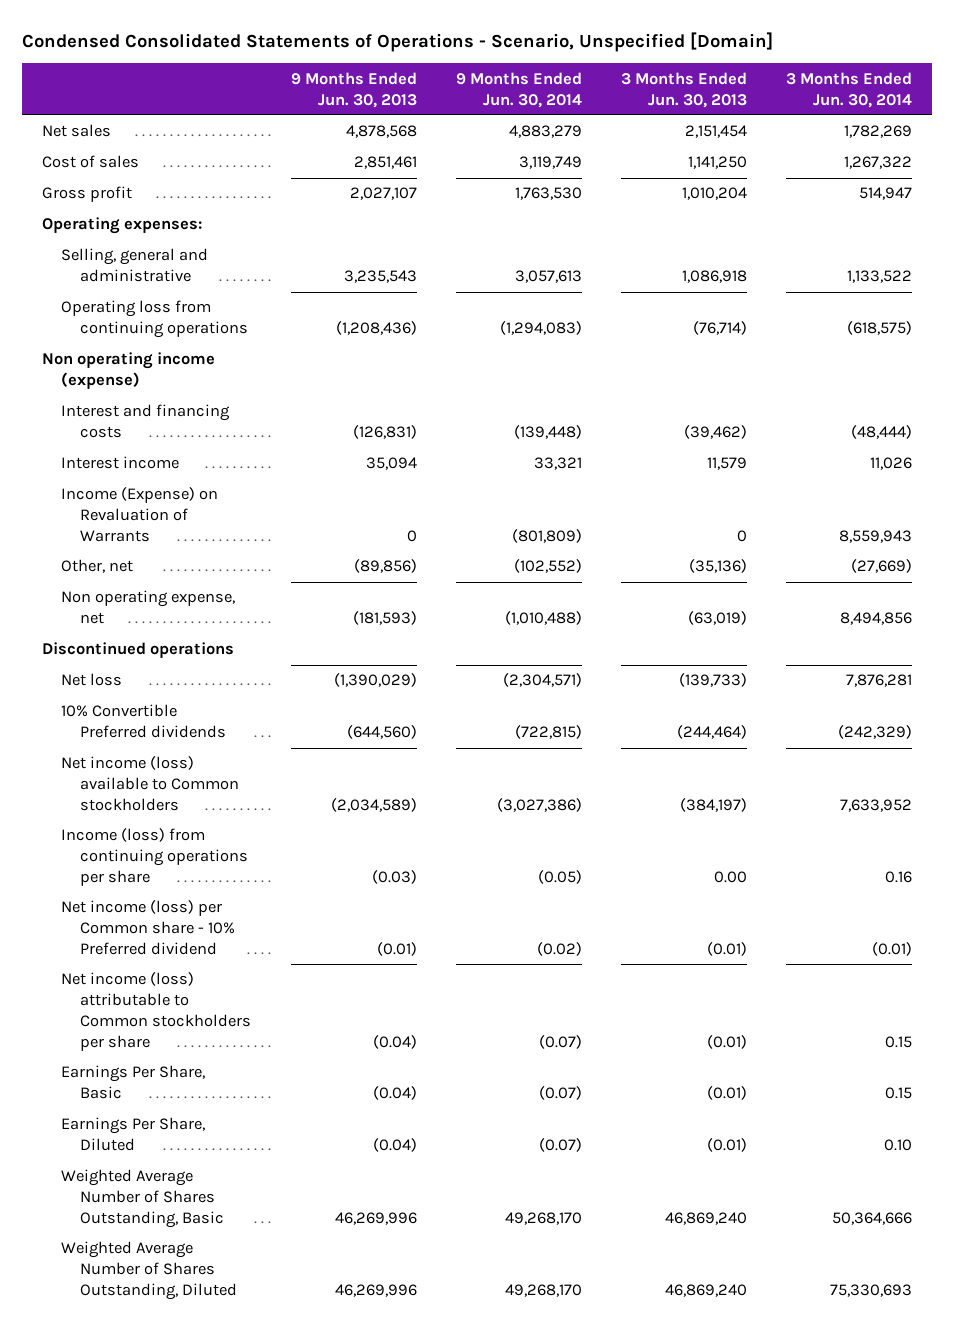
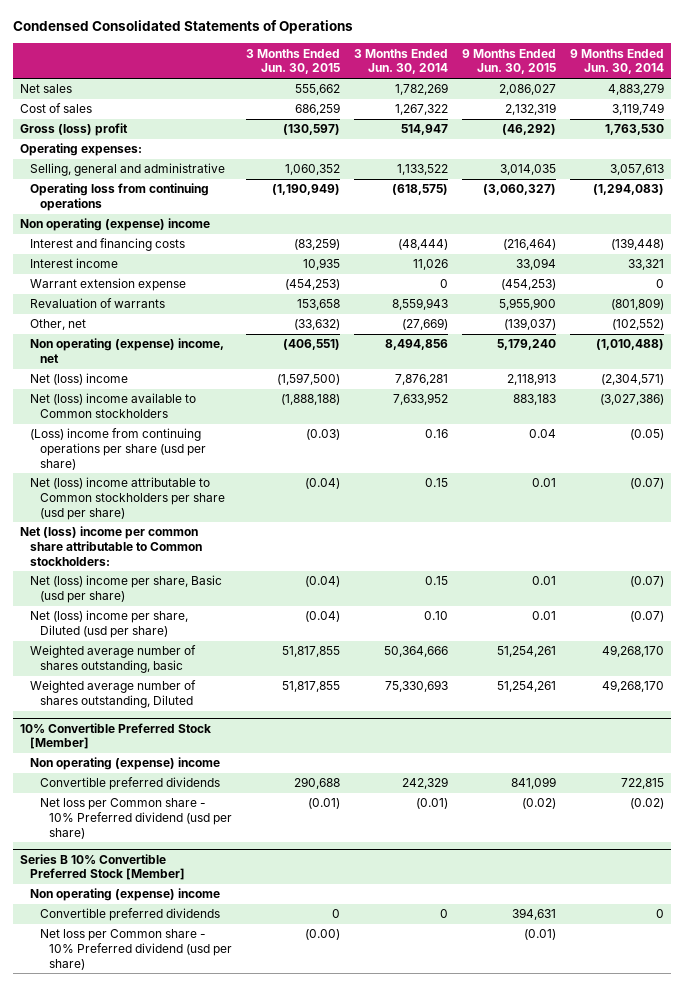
- Condensed Consolidated Statements of Operations - Scenario, Unspecified [Domain]
+ Condensed Consolidated Statements of Operations
- | 9 Months Ended Jun. 30, 2013 | 9 Months Ended Jun. 30, 2014 | 3 Months Ended Jun. 30, 2013 | 3 Months Ended Jun. 30, 2014
+ | 3 Months Ended Jun. 30, 2015 | 3 Months Ended Jun. 30, 2014 | 9 Months Ended Jun. 30, 2015 | 9 Months Ended Jun. 30, 2014
- Gross profit | 2,027,107 | 1,763,530 | 1,010,204 | 514,947
+ Gross (loss) profit | (130,597) | 514,947 | (46,292) | 1,763,530
- Non operating income (expense)
+ Non operating (expense) income
- Income (Expense) on Revaluation of Warrants | 0 | (801,809) | 0 | 8,559,943
+ Warrant extension expense | (454,253) | 0 | (454,253) | 0
+ Revaluation of warrants | 153,658 | 8,559,943 | 5,955,900 | (801,809)
- Non operating expense, net | (181,593) | (1,010,488) | (63,019) | 8,494,856
- Discontinued operations
- Net loss | (1,390,029) | (2,304,571) | (139,733) | 7,876,281
- 10% Convertible Preferred dividends | (644,560) | (722,815) | (244,464) | (242,329)
- Net income (loss) available to Common stockholders | (2,034,589) | (3,027,386) | (384,197) | 7,633,952
- Income (loss) from continuing operations per share | (0.03) | (0.05) | 0.00 | 0.16
- Net income (loss) per Common share - 10% Preferred dividend | (0.01) | (0.02) | (0.01) | (0.01)
- Net income (loss) attributable to Common stockholders per share | (0.04) | (0.07) | (0.01) | 0.15
- Earnings Per Share, Basic | (0.04) | (0.07) | (0.01) | 0.15
- Earnings Per Share, Diluted | (0.04) | (0.07) | (0.01) | 0.10
- Weighted Average Number of Shares Outstanding, Basic | 46,269,996 | 49,268,170 | 46,869,240 | 50,364,666
- Weighted Average Number of Shares Outstanding, Diluted | 46,269,996 | 49,268,170 | 46,869,240 | 75,330,693
+ Non operating (expense) income, net | (406,551) | 8,494,856 | 5,179,240 | (1,010,488)
+ Net (loss) income | (1,597,500) | 7,876,281 | 2,118,913 | (2,304,571)
+ Net (loss) income available to Common stockholders | (1,888,188) | 7,633,952 | 883,183 | (3,027,386)
+ (Loss) income from continuing operations per share (usd per share) | (0.03) | 0.16 | 0.04 | (0.05)
+ Net (loss) income attributable to Common stockholders per share (usd per share) | (0.04) | 0.15 | 0.01 | (0.07)
+ Net (loss) income per common share attributable to Common stockholders:
+ Net (loss) income per share, Basic (usd per share) | (0.04) | 0.15 | 0.01 | (0.07)
+ Net (loss) income per share, Diluted (usd per share) | (0.04) | 0.10 | 0.01 | (0.07)
+ Weighted average number of shares outstanding, basic | 51,817,855 | 50,364,666 | 51,254,261 | 49,268,170
+ Weighted average number of shares outstanding, Diluted | 51,817,855 | 75,330,693 | 51,254,261 | 49,268,170
+ 10% Convertible Preferred Stock [Member]
+ Non operating (expense) income
+ Convertible preferred dividends | 290,688 | 242,329 | 841,099 | 722,815
+ Net loss per Common share - 10% Preferred dividend (usd per share) | (0.01) | (0.01) | (0.02) | (0.02)
+ Series B 10% Convertible Preferred Stock [Member]
+ Non operating (expense) income
+ Convertible preferred dividends | 0 | 0 | 394,631 | 0
+ Net loss per Common share - 10% Preferred dividend (usd per share) | (0.00) | | (0.01) |

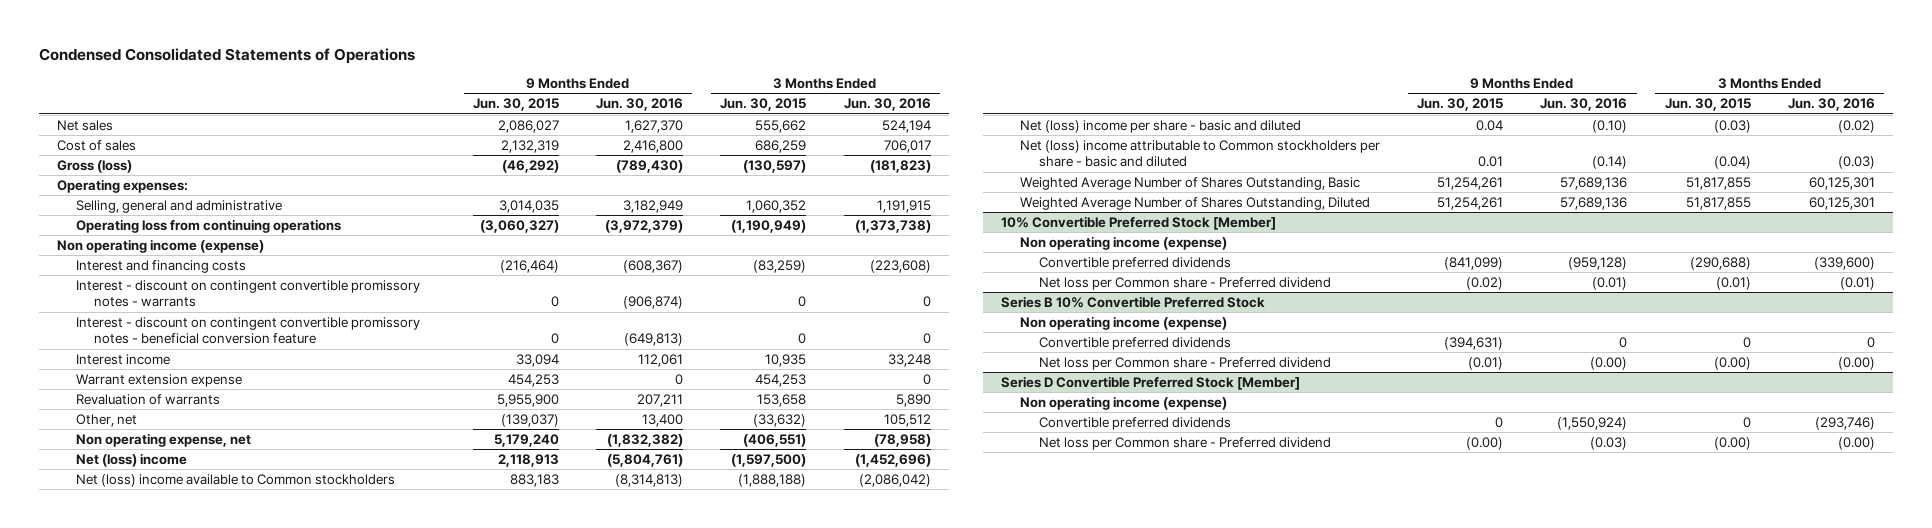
- | 3 Months Ended Jun. 30, 2015 | 3 Months Ended Jun. 30, 2014 | 9 Months Ended Jun. 30, 2015 | 9 Months Ended Jun. 30, 2014
+ | 9 Months Ended Jun. 30, 2015 | 9 Months Ended Jun. 30, 2016 | 3 Months Ended Jun. 30, 2015 | 3 Months Ended Jun. 30, 2016
- Gross (loss) profit | (130,597) | 514,947 | (46,292) | 1,763,530
+ Gross (loss) | (46,292) | (789,430) | (130,597) | (181,823)
- Non operating (expense) income
+ Non operating income (expense)
+ Interest - discount on contingent convertible promissory notes - warrants | 0 | (906,874) | 0 | 0
+ Interest - discount on contingent convertible promissory notes - beneficial conversion feature | 0 | (649,813) | 0 | 0
- Warrant extension expense | (454,253) | 0 | (454,253) | 0
+ Warrant extension expense | 454,253 | 0 | 454,253 | 0
- Non operating (expense) income, net | (406,551) | 8,494,856 | 5,179,240 | (1,010,488)
+ Non operating expense, net | 5,179,240 | (1,832,382) | (406,551) | (78,958)
- (Loss) income from continuing operations per share (usd per share) | (0.03) | 0.16 | 0.04 | (0.05)
- Net (loss) income attributable to Common stockholders per share (usd per share) | (0.04) | 0.15 | 0.01 | (0.07)
- Net (loss) income per common share attributable to Common stockholders:
- Net (loss) income per share, Basic (usd per share) | (0.04) | 0.15 | 0.01 | (0.07)
- Net (loss) income per share, Diluted (usd per share) | (0.04) | 0.10 | 0.01 | (0.07)
- Weighted average number of shares outstanding, basic | 51,817,855 | 50,364,666 | 51,254,261 | 49,268,170
- Weighted average number of shares outstanding, Diluted | 51,817,855 | 75,330,693 | 51,254,261 | 49,268,170
+ Net (loss) income per share - basic and diluted | 0.04 | (0.10) | (0.03) | (0.02)
+ Net (loss) income attributable to Common stockholders per share - basic and diluted | 0.01 | (0.14) | (0.04) | (0.03)
+ Weighted Average Number of Shares Outstanding, Basic | 51,254,261 | 57,689,136 | 51,817,855 | 60,125,301
+ Weighted Average Number of Shares Outstanding, Diluted | 51,254,261 | 57,689,136 | 51,817,855 | 60,125,301
@ 10% Convertible Preferred Stock [Member]
- Non operating (expense) income
- Convertible preferred dividends | 290,688 | 242,329 | 841,099 | 722,815
- Net loss per Common share - 10% Preferred dividend (usd per share) | (0.01) | (0.01) | (0.02) | (0.02)
- Series B 10% Convertible Preferred Stock [Member]
- Non operating (expense) income
- Convertible preferred dividends | 0 | 0 | 394,631 | 0
- Net loss per Common share - 10% Preferred dividend (usd per share) | (0.00) | | (0.01) |
@ 10% Convertible Preferred Stock [Member]
+ Non operating income (expense)
+ Convertible preferred dividends | (841,099) | (959,128) | (290,688) | (339,600)
+ Net loss per Common share - Preferred dividend | (0.02) | (0.01) | (0.01) | (0.01)
+ Series B 10% Convertible Preferred Stock
+ Non operating income (expense)
+ Convertible preferred dividends | (394,631) | 0 | 0 | 0
+ Net loss per Common share - Preferred dividend | (0.01) | (0.00) | (0.00) | (0.00)
+ Series D Convertible Preferred Stock [Member]
+ Non operating income (expense)
+ Convertible preferred dividends | 0 | (1,550,924) | 0 | (293,746)
+ Net loss per Common share - Preferred dividend | (0.00) | (0.03) | (0.00) | (0.00)

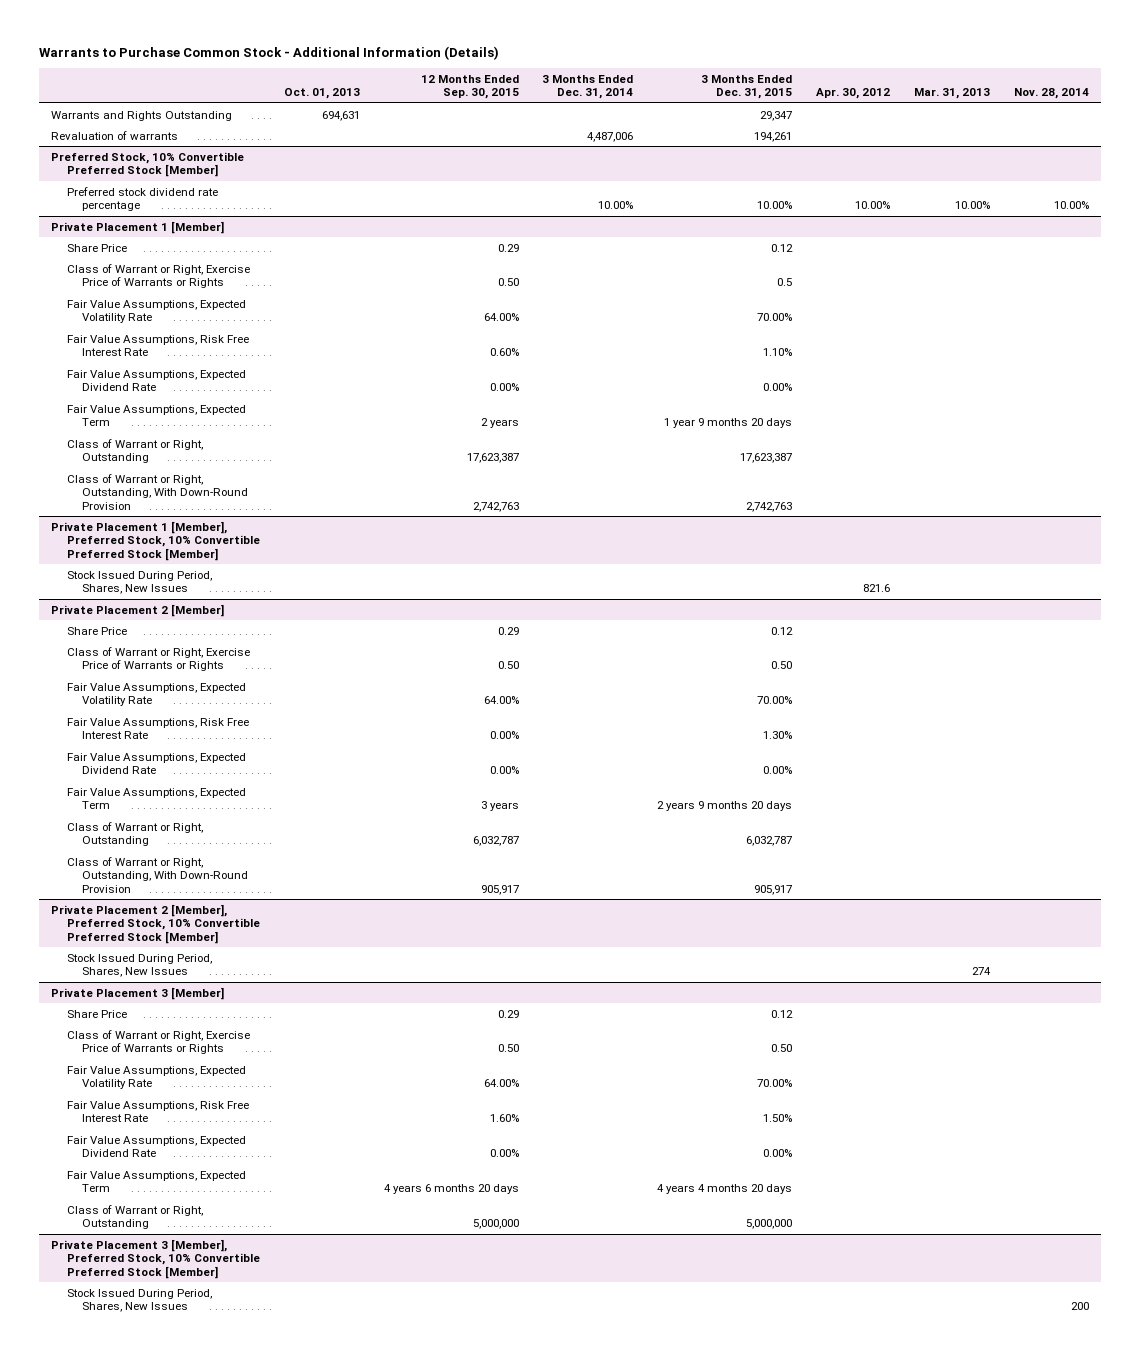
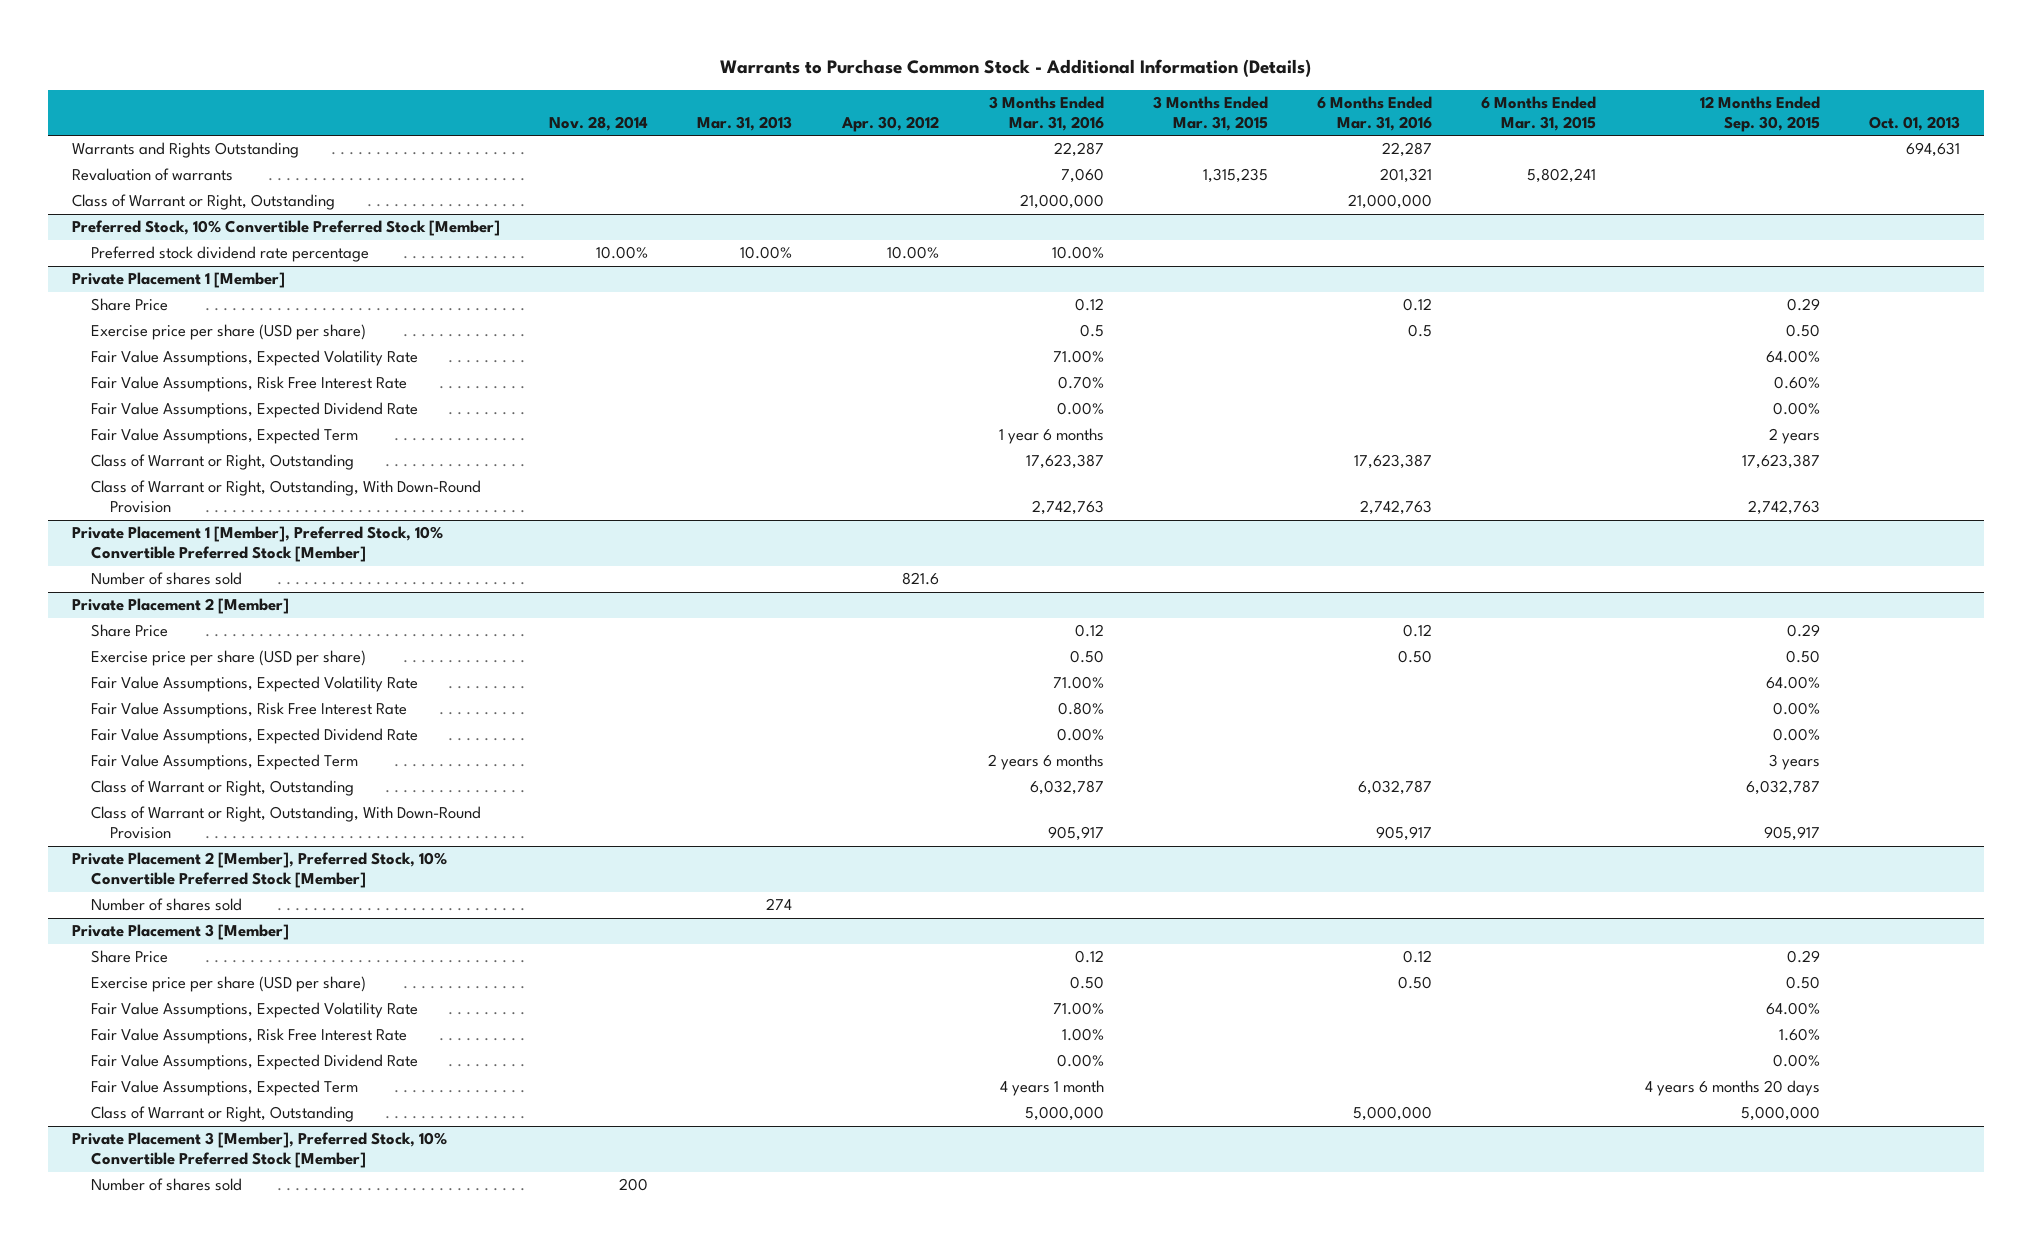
- | Oct. 01, 2013 | 12 Months Ended Sep. 30, 2015 | 3 Months Ended Dec. 31, 2014 | 3 Months Ended Dec. 31, 2015 | Apr. 30, 2012 | Mar. 31, 2013 | Nov. 28, 2014
+ | Nov. 28, 2014 | Mar. 31, 2013 | Apr. 30, 2012 | 3 Months Ended Mar. 31, 2016 | 3 Months Ended Mar. 31, 2015 | 6 Months Ended Mar. 31, 2016 | 6 Months Ended Mar. 31, 2015 | 12 Months Ended Sep. 30, 2015 | Oct. 01, 2013
+ Class of Warrant or Right, Outstanding | | | | 21,000,000 | | 21,000,000 | | |
@ Private Placement 1 [Member]
- Class of Warrant or Right, Exercise Price of Warrants or Rights | | 0.50 | | 0.5 | | |
+ Exercise price per share (USD per share) | | | | 0.5 | | 0.5 | | 0.50 |
@ Private Placement 1 [Member], Preferred Stock, 10% Convertible Preferred Stock [Member]
- Stock Issued During Period, Shares, New Issues | | | | | 821.6 | |
+ Number of shares sold | | | 821.6 | | | | | |
@ Private Placement 2 [Member]
- Class of Warrant or Right, Exercise Price of Warrants or Rights | | 0.50 | | 0.50 | | |
+ Exercise price per share (USD per share) | | | | 0.50 | | 0.50 | | 0.50 |
@ Private Placement 2 [Member], Preferred Stock, 10% Convertible Preferred Stock [Member]
- Stock Issued During Period, Shares, New Issues | | | | | | 274 |
+ Number of shares sold | | 274 | | | | | | |
@ Private Placement 3 [Member]
- Class of Warrant or Right, Exercise Price of Warrants or Rights | | 0.50 | | 0.50 | | |
+ Exercise price per share (USD per share) | | | | 0.50 | | 0.50 | | 0.50 |
@ Private Placement 3 [Member], Preferred Stock, 10% Convertible Preferred Stock [Member]
- Stock Issued During Period, Shares, New Issues | | | | | | | 200
+ Number of shares sold | 200 | | | | | | | |

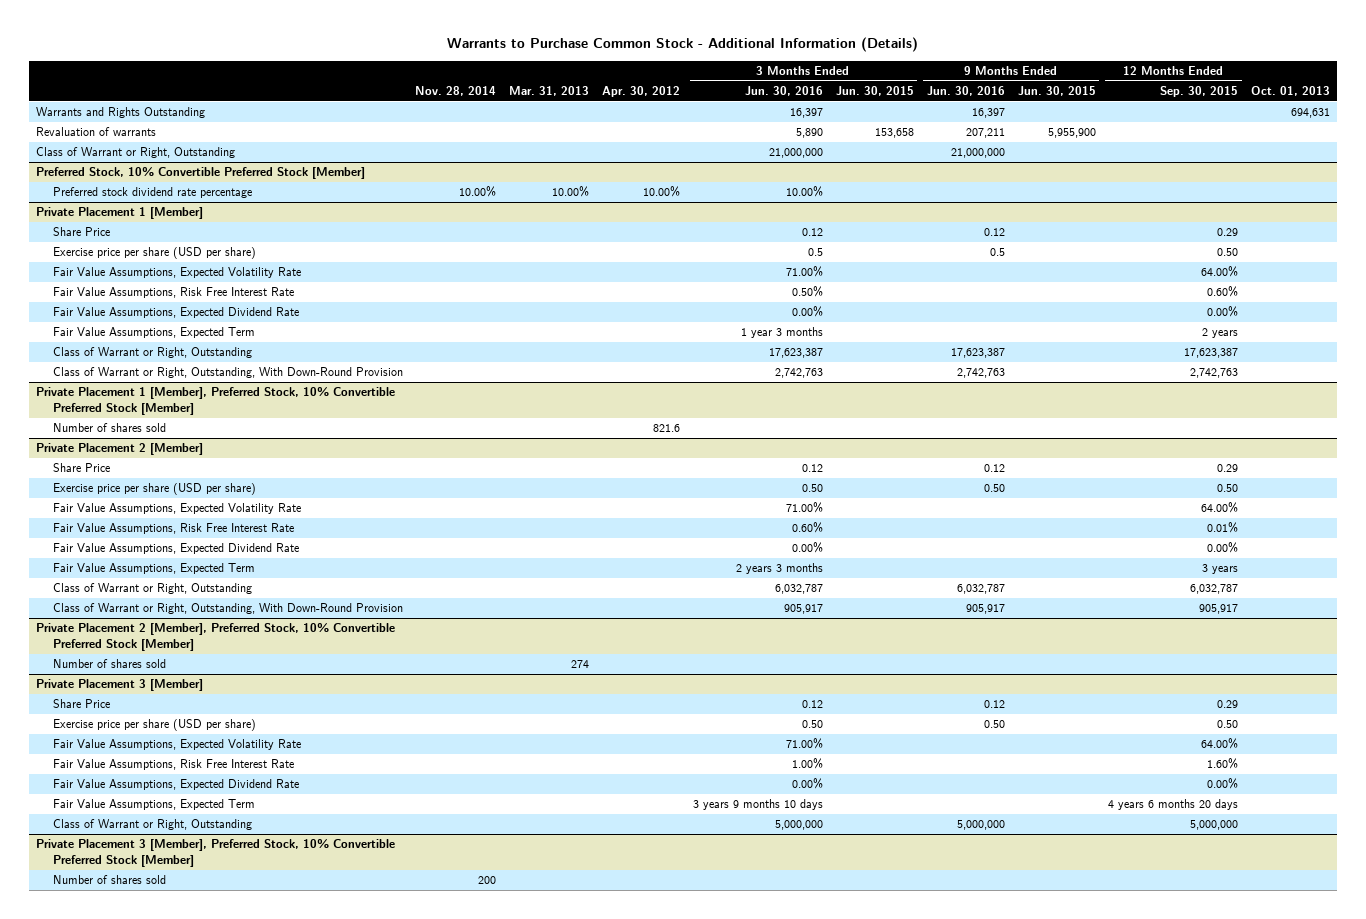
- | Nov. 28, 2014 | Mar. 31, 2013 | Apr. 30, 2012 | 3 Months Ended Mar. 31, 2016 | 3 Months Ended Mar. 31, 2015 | 6 Months Ended Mar. 31, 2016 | 6 Months Ended Mar. 31, 2015 | 12 Months Ended Sep. 30, 2015 | Oct. 01, 2013
+ | Nov. 28, 2014 | Mar. 31, 2013 | Apr. 30, 2012 | 3 Months Ended Jun. 30, 2016 | 3 Months Ended Jun. 30, 2015 | 9 Months Ended Jun. 30, 2016 | 9 Months Ended Jun. 30, 2015 | 12 Months Ended Sep. 30, 2015 | Oct. 01, 2013
@ Private Placement 2 [Member]
- Fair Value Assumptions, Risk Free Interest Rate | | | | 0.80% | | | | 0.00% |
+ Fair Value Assumptions, Risk Free Interest Rate | | | | 0.60% | | | | 0.01% |

